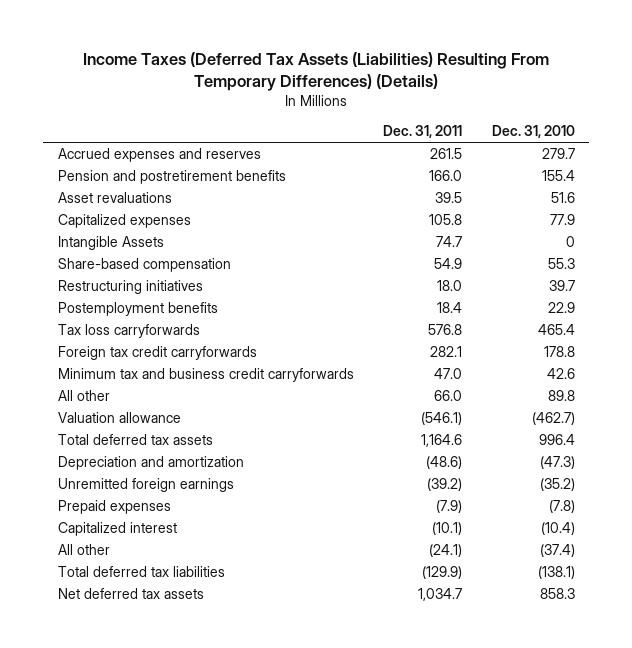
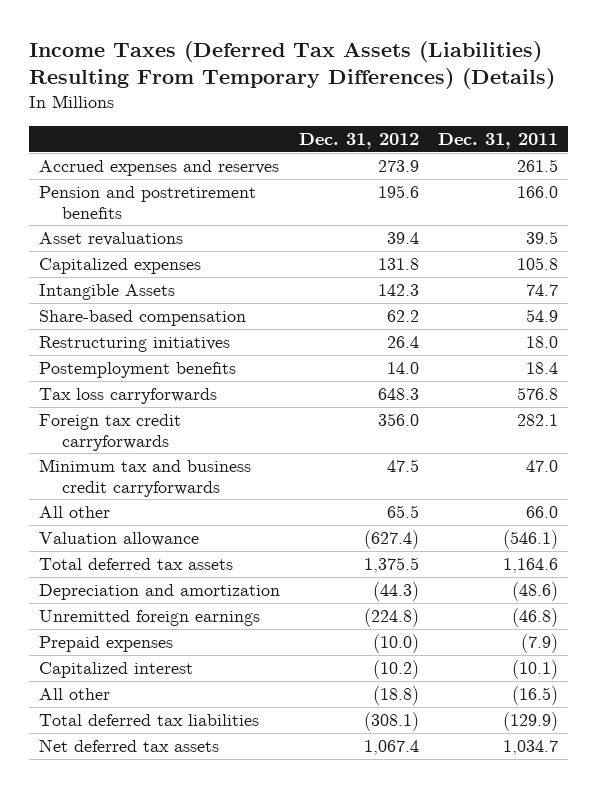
- | Dec. 31, 2011 | Dec. 31, 2010
+ | Dec. 31, 2012 | Dec. 31, 2011
- Unremitted foreign earnings | (39.2) | (35.2)
+ Unremitted foreign earnings | (224.8) | (46.8)
- All other | (24.1) | (37.4)
+ All other | (18.8) | (16.5)

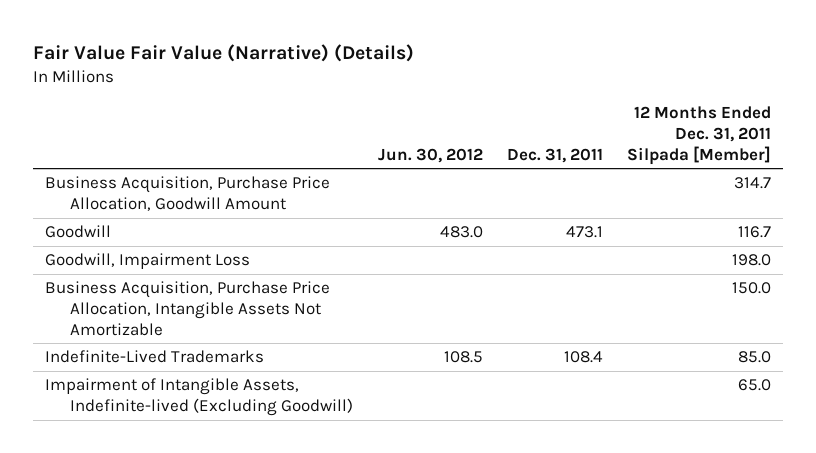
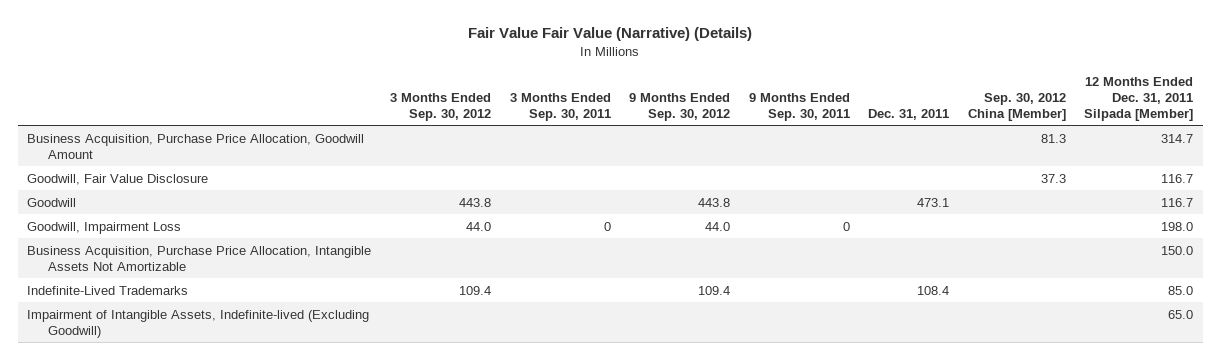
- | Jun. 30, 2012 | Dec. 31, 2011 | 12 Months Ended Dec. 31, 2011 Silpada [Member]
+ | 3 Months Ended Sep. 30, 2012 | 3 Months Ended Sep. 30, 2011 | 9 Months Ended Sep. 30, 2012 | 9 Months Ended Sep. 30, 2011 | Dec. 31, 2011 | Sep. 30, 2012 China [Member] | 12 Months Ended Dec. 31, 2011 Silpada [Member]
+ Goodwill, Fair Value Disclosure | | | | | | 37.3 | 116.7

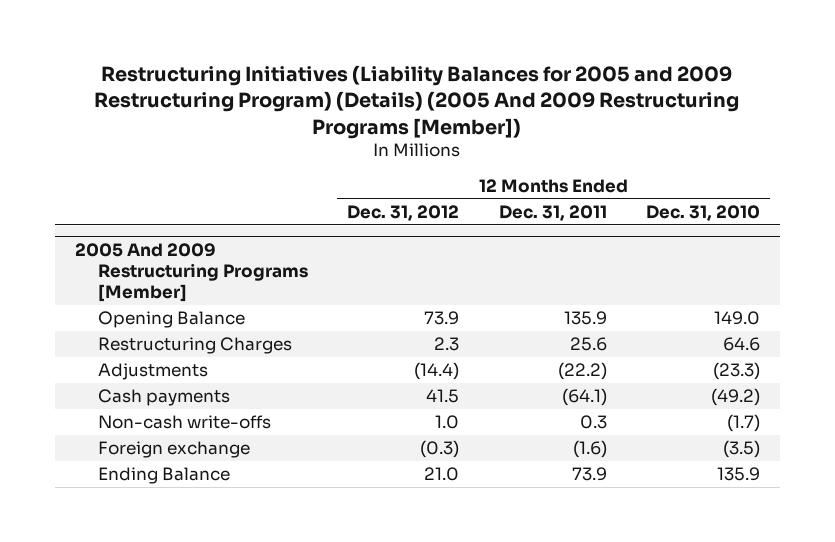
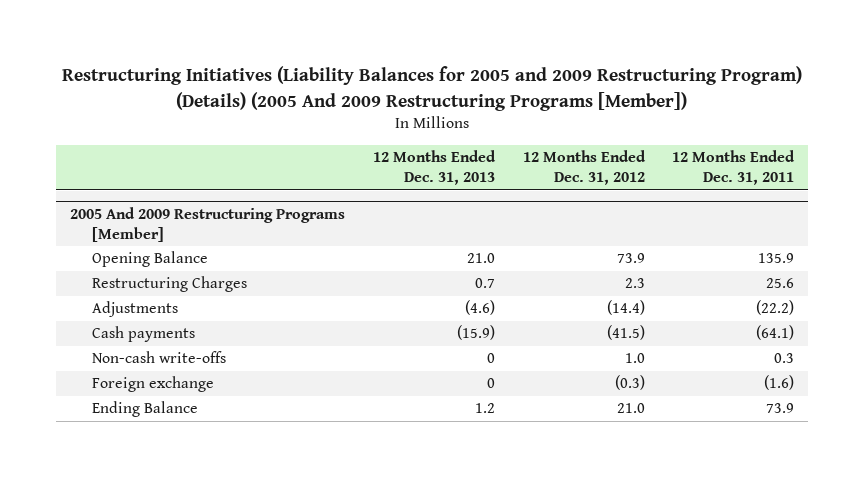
- | 12 Months Ended Dec. 31, 2012 | 12 Months Ended Dec. 31, 2011 | 12 Months Ended Dec. 31, 2010
+ | 12 Months Ended Dec. 31, 2013 | 12 Months Ended Dec. 31, 2012 | 12 Months Ended Dec. 31, 2011
@ 2005 And 2009 Restructuring Programs [Member]
- Cash payments | 41.5 | (64.1) | (49.2)
+ Cash payments | (15.9) | (41.5) | (64.1)

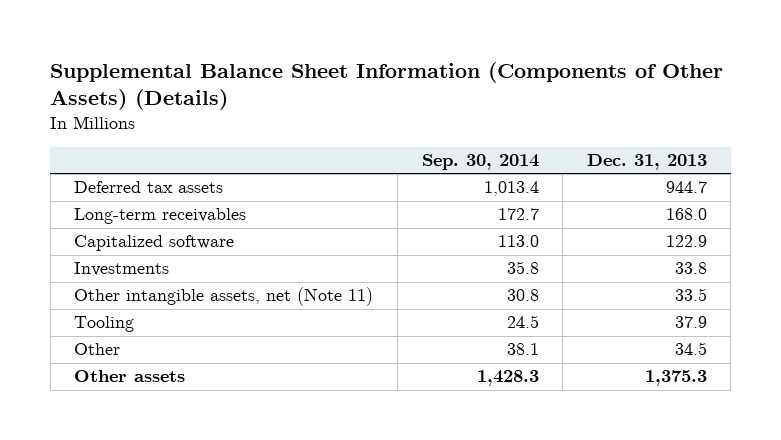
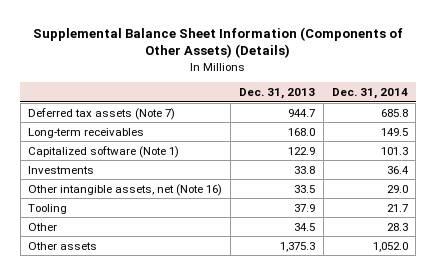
- | Sep. 30, 2014 | Dec. 31, 2013
+ | Dec. 31, 2013 | Dec. 31, 2014
- Deferred tax assets | 1,013.4 | 944.7
+ Deferred tax assets (Note 7) | 944.7 | 685.8
- Capitalized software | 113.0 | 122.9
+ Capitalized software (Note 1) | 122.9 | 101.3
- Other intangible assets, net (Note 11) | 30.8 | 33.5
+ Other intangible assets, net (Note 16) | 33.5 | 29.0

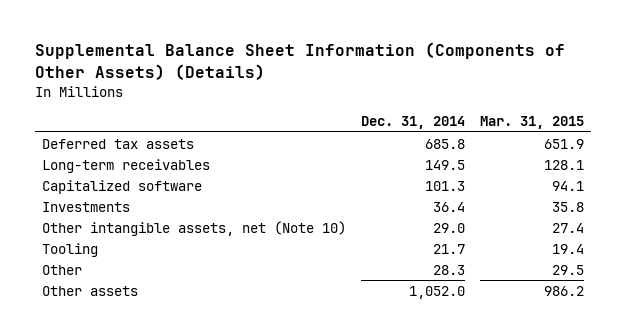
- | Dec. 31, 2013 | Dec. 31, 2014
+ | Dec. 31, 2014 | Mar. 31, 2015
- Deferred tax assets (Note 7) | 944.7 | 685.8
+ Deferred tax assets | 685.8 | 651.9
- Capitalized software (Note 1) | 122.9 | 101.3
+ Capitalized software | 101.3 | 94.1
- Other intangible assets, net (Note 16) | 33.5 | 29.0
+ Other intangible assets, net (Note 10) | 29.0 | 27.4

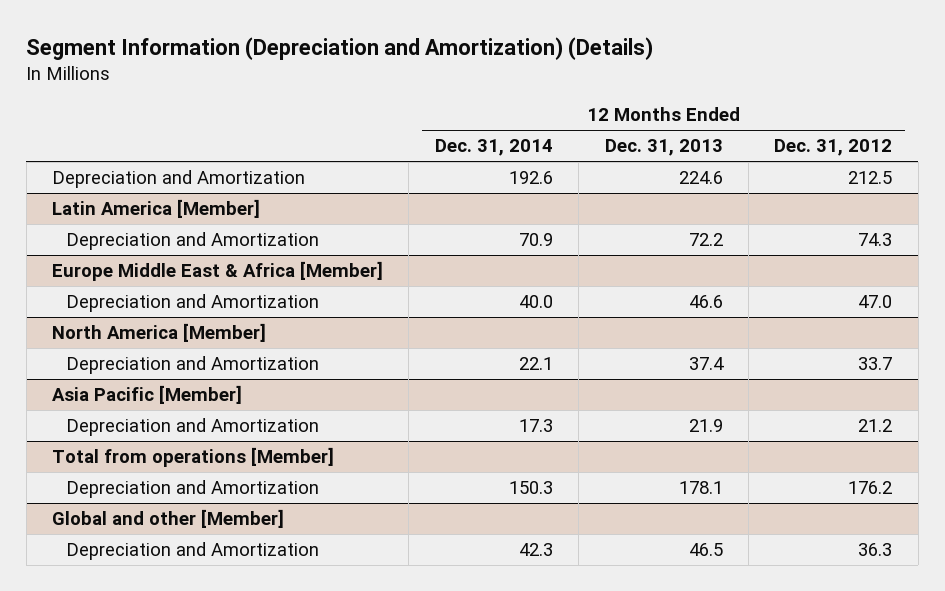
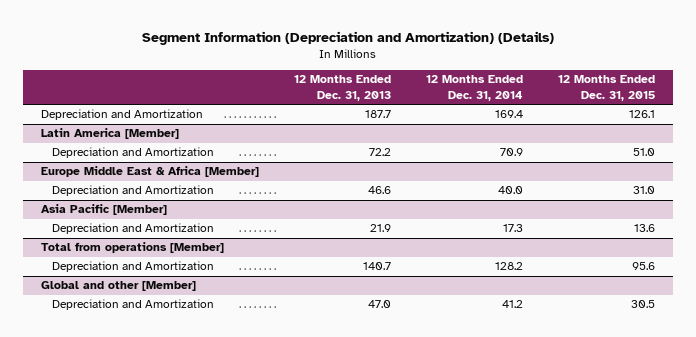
- | 12 Months Ended Dec. 31, 2014 | 12 Months Ended Dec. 31, 2013 | 12 Months Ended Dec. 31, 2012
+ | 12 Months Ended Dec. 31, 2013 | 12 Months Ended Dec. 31, 2014 | 12 Months Ended Dec. 31, 2015
- Depreciation and Amortization | 192.6 | 224.6 | 212.5
+ Depreciation and Amortization | 187.7 | 169.4 | 126.1
- North America [Member]
- Depreciation and Amortization | 22.1 | 37.4 | 33.7
@ Total from operations [Member]
- Depreciation and Amortization | 150.3 | 178.1 | 176.2
+ Depreciation and Amortization | 140.7 | 128.2 | 95.6
@ Global and other [Member]
- Depreciation and Amortization | 42.3 | 46.5 | 36.3
+ Depreciation and Amortization | 47.0 | 41.2 | 30.5

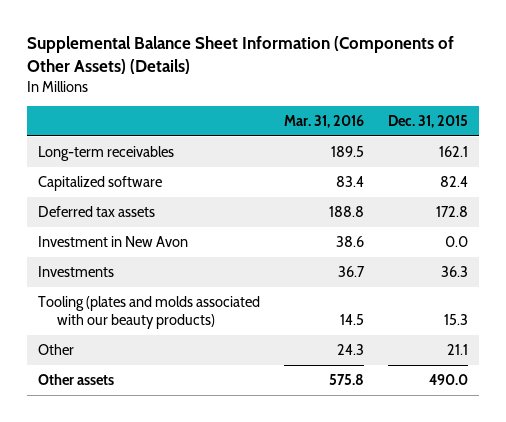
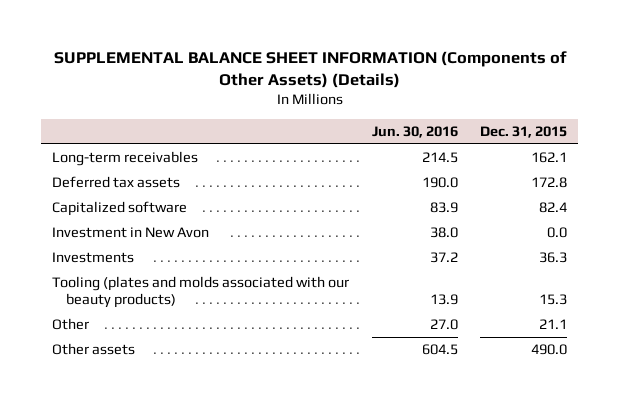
- Supplemental Balance Sheet Information (Components of Other Assets) (Details)
+ SUPPLEMENTAL BALANCE SHEET INFORMATION (Components of Other Assets) (Details)
- | Mar. 31, 2016 | Dec. 31, 2015
+ | Jun. 30, 2016 | Dec. 31, 2015
moved down: Capitalized software | 83.9 | 82.4

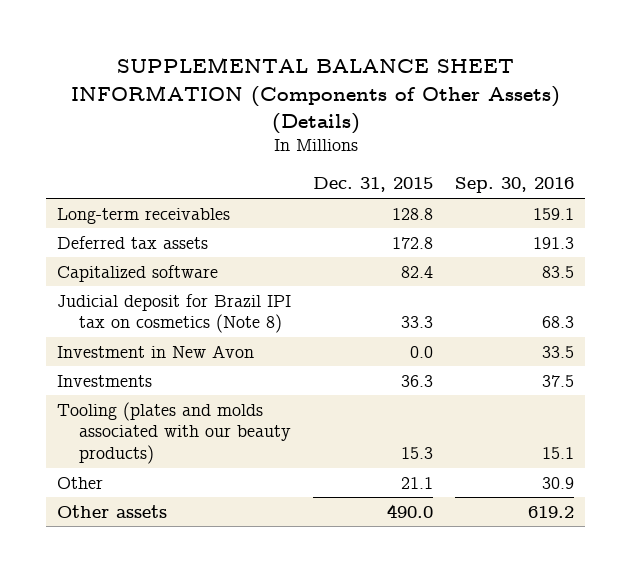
- | Jun. 30, 2016 | Dec. 31, 2015
+ | Dec. 31, 2015 | Sep. 30, 2016
- Long-term receivables | 214.5 | 162.1
+ Long-term receivables | 128.8 | 159.1
+ Judicial deposit for Brazil IPI tax on cosmetics (Note 8) | 33.3 | 68.3

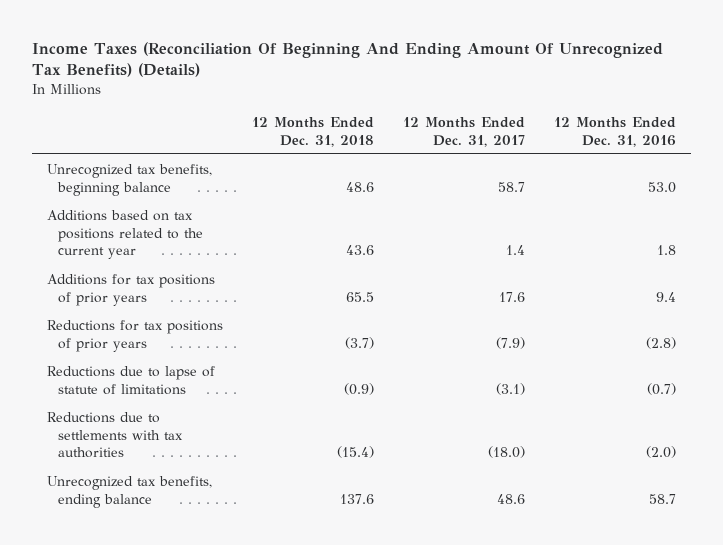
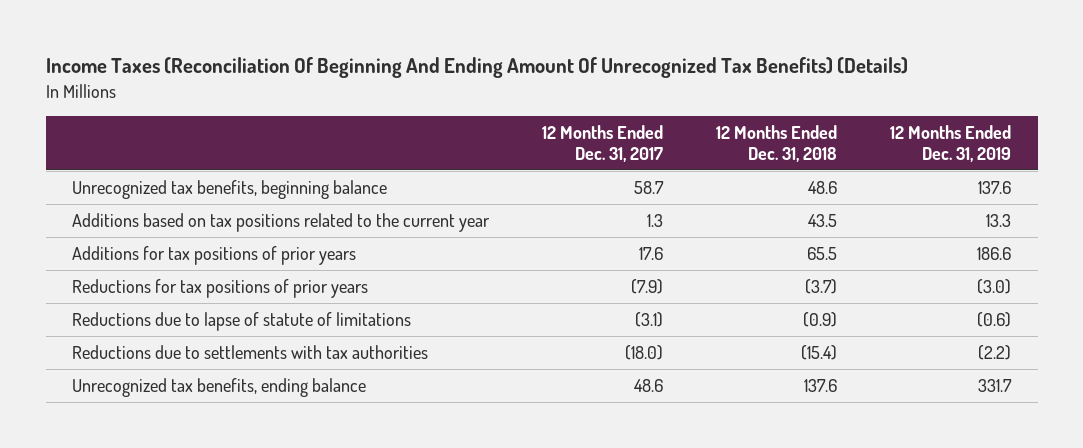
- | 12 Months Ended Dec. 31, 2018 | 12 Months Ended Dec. 31, 2017 | 12 Months Ended Dec. 31, 2016
+ | 12 Months Ended Dec. 31, 2017 | 12 Months Ended Dec. 31, 2018 | 12 Months Ended Dec. 31, 2019
- Additions based on tax positions related to the current year | 43.6 | 1.4 | 1.8
+ Additions based on tax positions related to the current year | 1.3 | 43.5 | 13.3

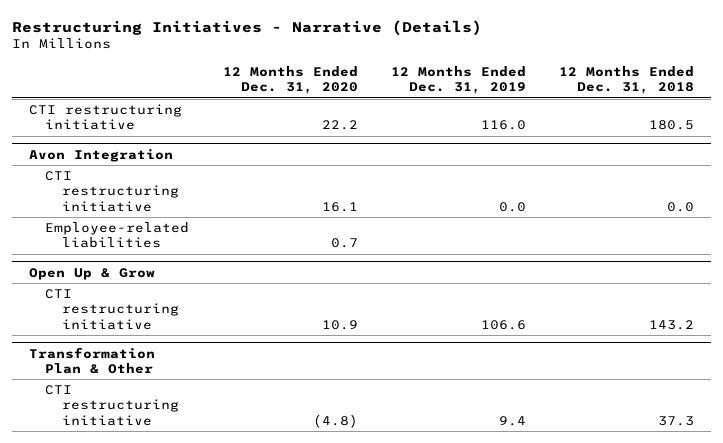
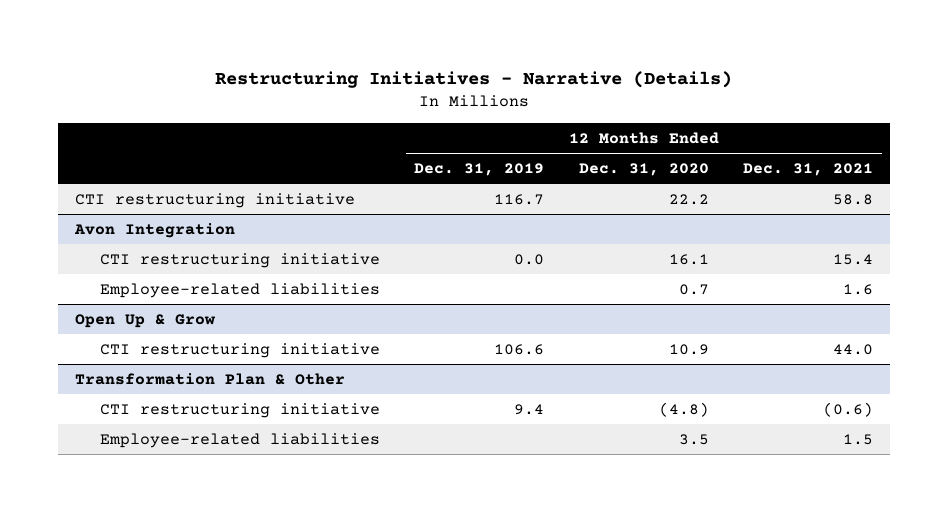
- | 12 Months Ended Dec. 31, 2020 | 12 Months Ended Dec. 31, 2019 | 12 Months Ended Dec. 31, 2018
+ | 12 Months Ended Dec. 31, 2019 | 12 Months Ended Dec. 31, 2020 | 12 Months Ended Dec. 31, 2021
- CTI restructuring initiative | 22.2 | 116.0 | 180.5
+ CTI restructuring initiative | 116.7 | 22.2 | 58.8
@ Transformation Plan & Other
+ Employee-related liabilities | | 3.5 | 1.5

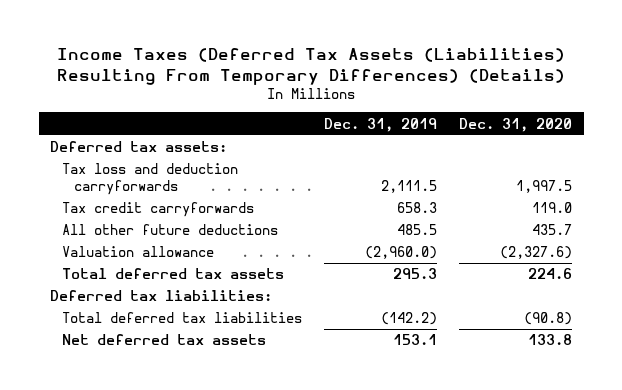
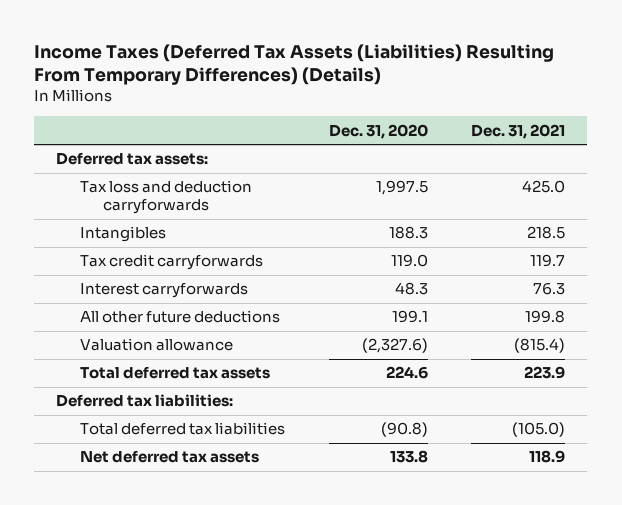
- | Dec. 31, 2019 | Dec. 31, 2020
+ | Dec. 31, 2020 | Dec. 31, 2021
+ Intangibles | 188.3 | 218.5
- All other future deductions | 485.5 | 435.7
+ Interest carryforwards | 48.3 | 76.3
+ All other future deductions | 199.1 | 199.8

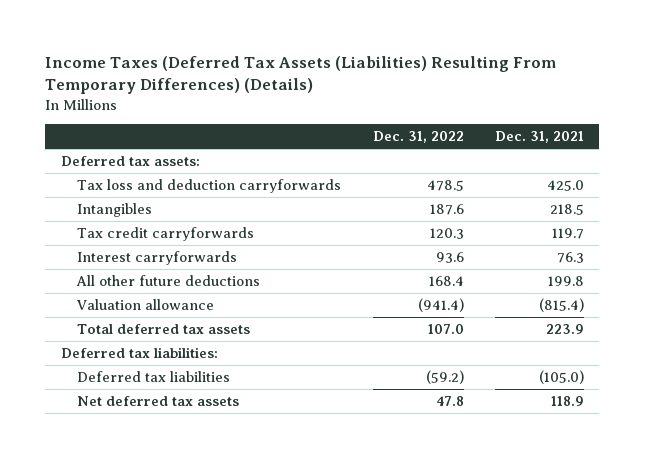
- | Dec. 31, 2020 | Dec. 31, 2021
+ | Dec. 31, 2022 | Dec. 31, 2021
- Total deferred tax liabilities | (90.8) | (105.0)
+ Deferred tax liabilities | (59.2) | (105.0)

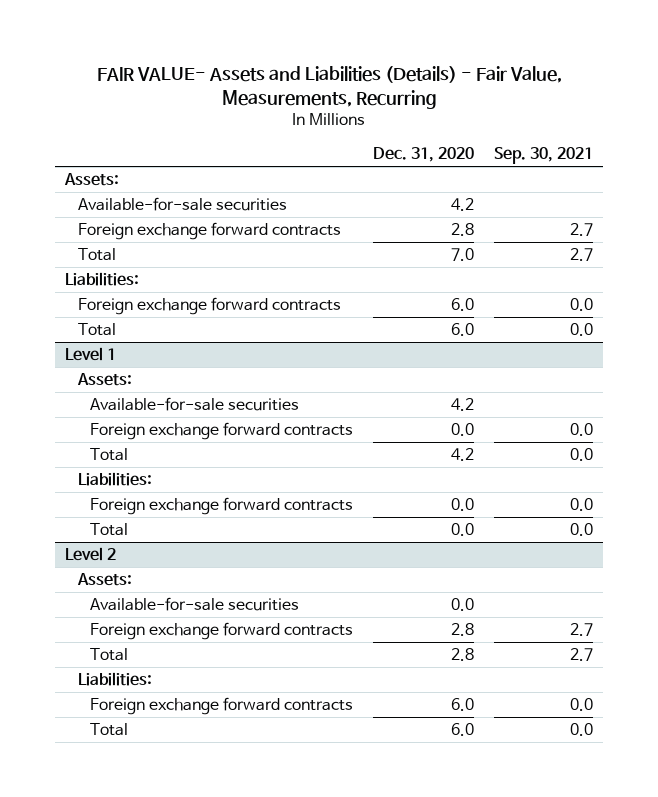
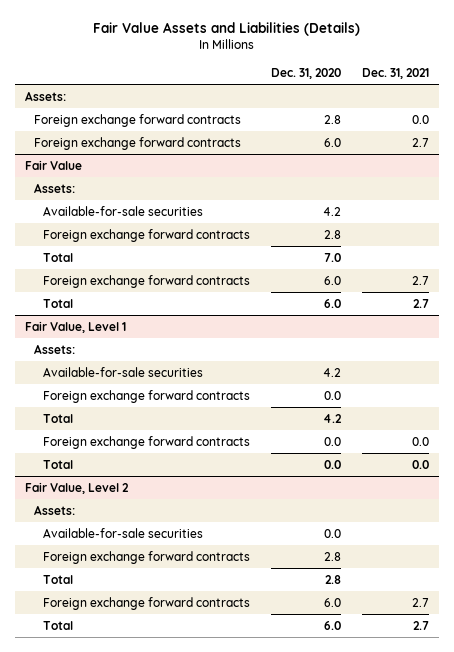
- FAIR VALUE- Assets and Liabilities (Details) - Fair Value, Measurements, Recurring
+ Fair Value Assets and Liabilities (Details)
- | Dec. 31, 2020 | Sep. 30, 2021
+ | Dec. 31, 2020 | Dec. 31, 2021
+ Foreign exchange forward contracts | 2.8 | 0.0
+ Foreign exchange forward contracts | 6.0 | 2.7
+ Fair Value
+ Assets:
- Liabilities:
- Level 1
+ Fair Value, Level 1
- Liabilities:
- Level 2
+ Fair Value, Level 2
- Liabilities:

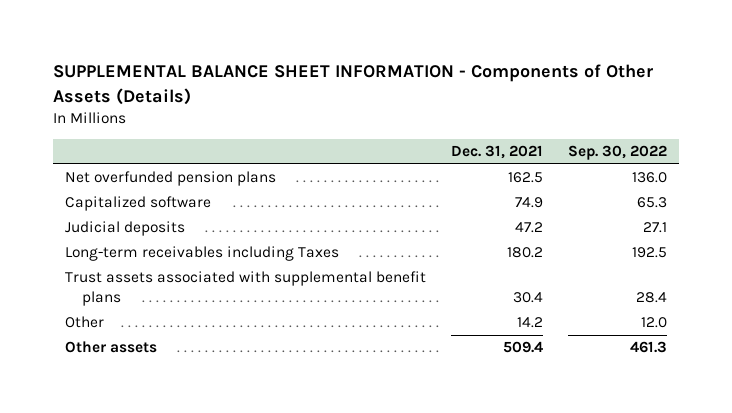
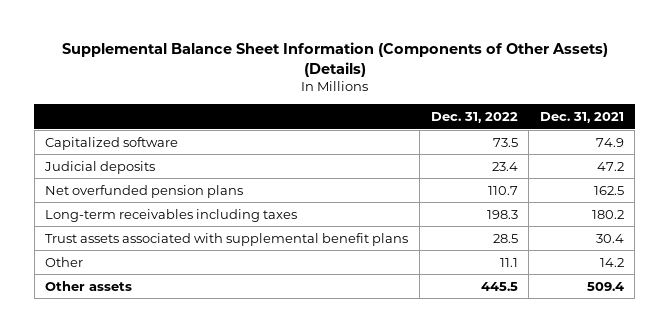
- SUPPLEMENTAL BALANCE SHEET INFORMATION - Components of Other Assets (Details)
+ Supplemental Balance Sheet Information (Components of Other Assets) (Details)
- | Dec. 31, 2021 | Sep. 30, 2022
+ | Dec. 31, 2022 | Dec. 31, 2021
- Long-term receivables including Taxes | 180.2 | 192.5
moved down: Net overfunded pension plans | 110.7 | 162.5
+ Long-term receivables including taxes | 198.3 | 180.2

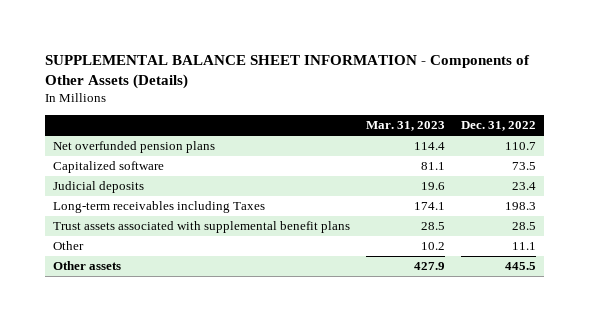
- Supplemental Balance Sheet Information (Components of Other Assets) (Details)
+ SUPPLEMENTAL BALANCE SHEET INFORMATION - Components of Other Assets (Details)
- | Dec. 31, 2022 | Dec. 31, 2021
+ | Mar. 31, 2023 | Dec. 31, 2022
moved up: Net overfunded pension plans | 114.4 | 110.7
- Long-term receivables including taxes | 198.3 | 180.2
+ Long-term receivables including Taxes | 174.1 | 198.3

